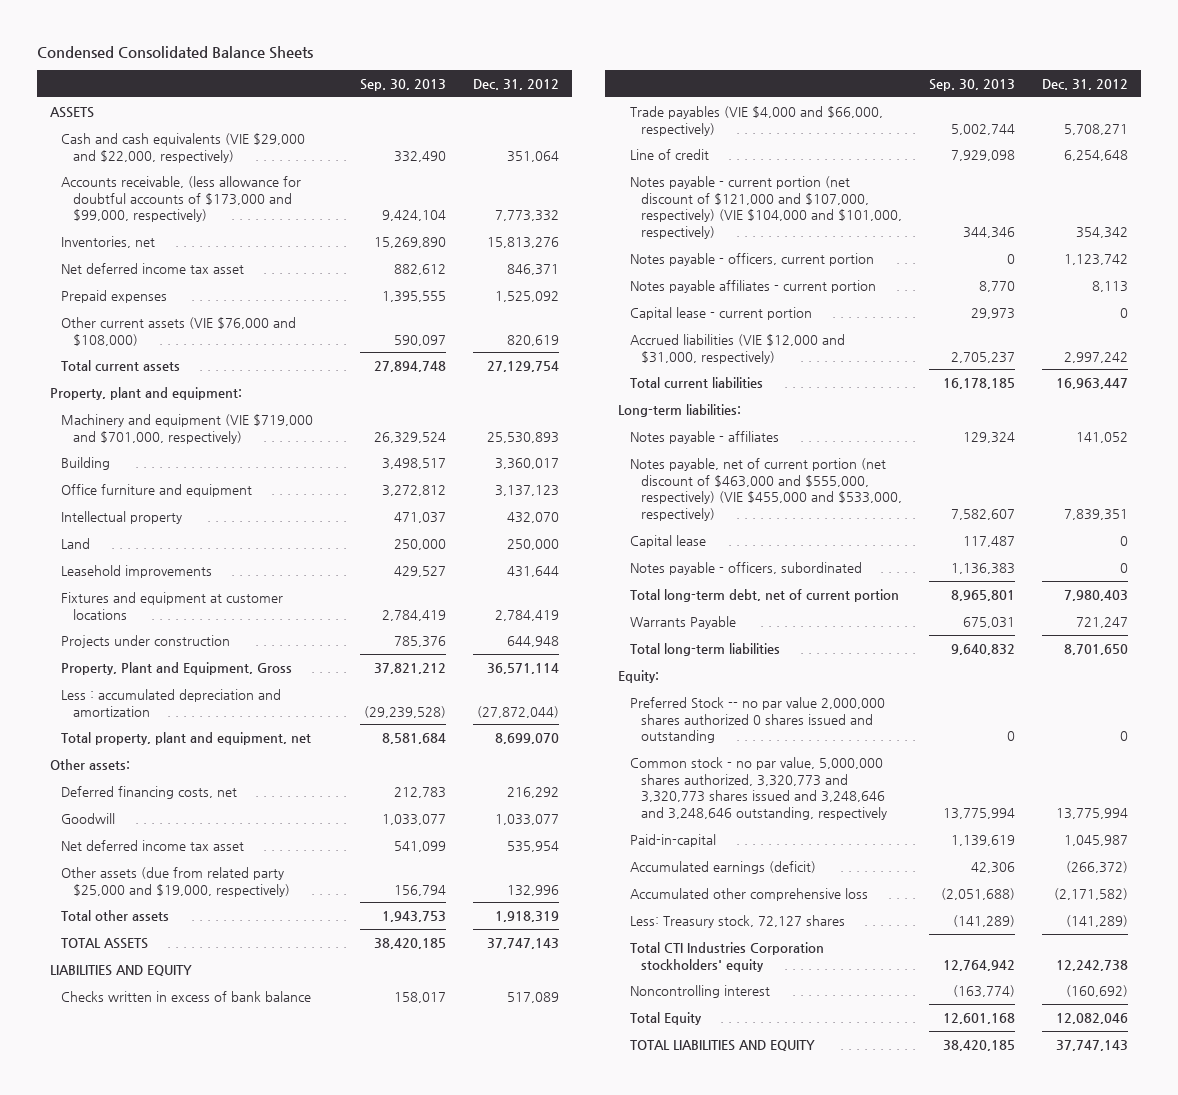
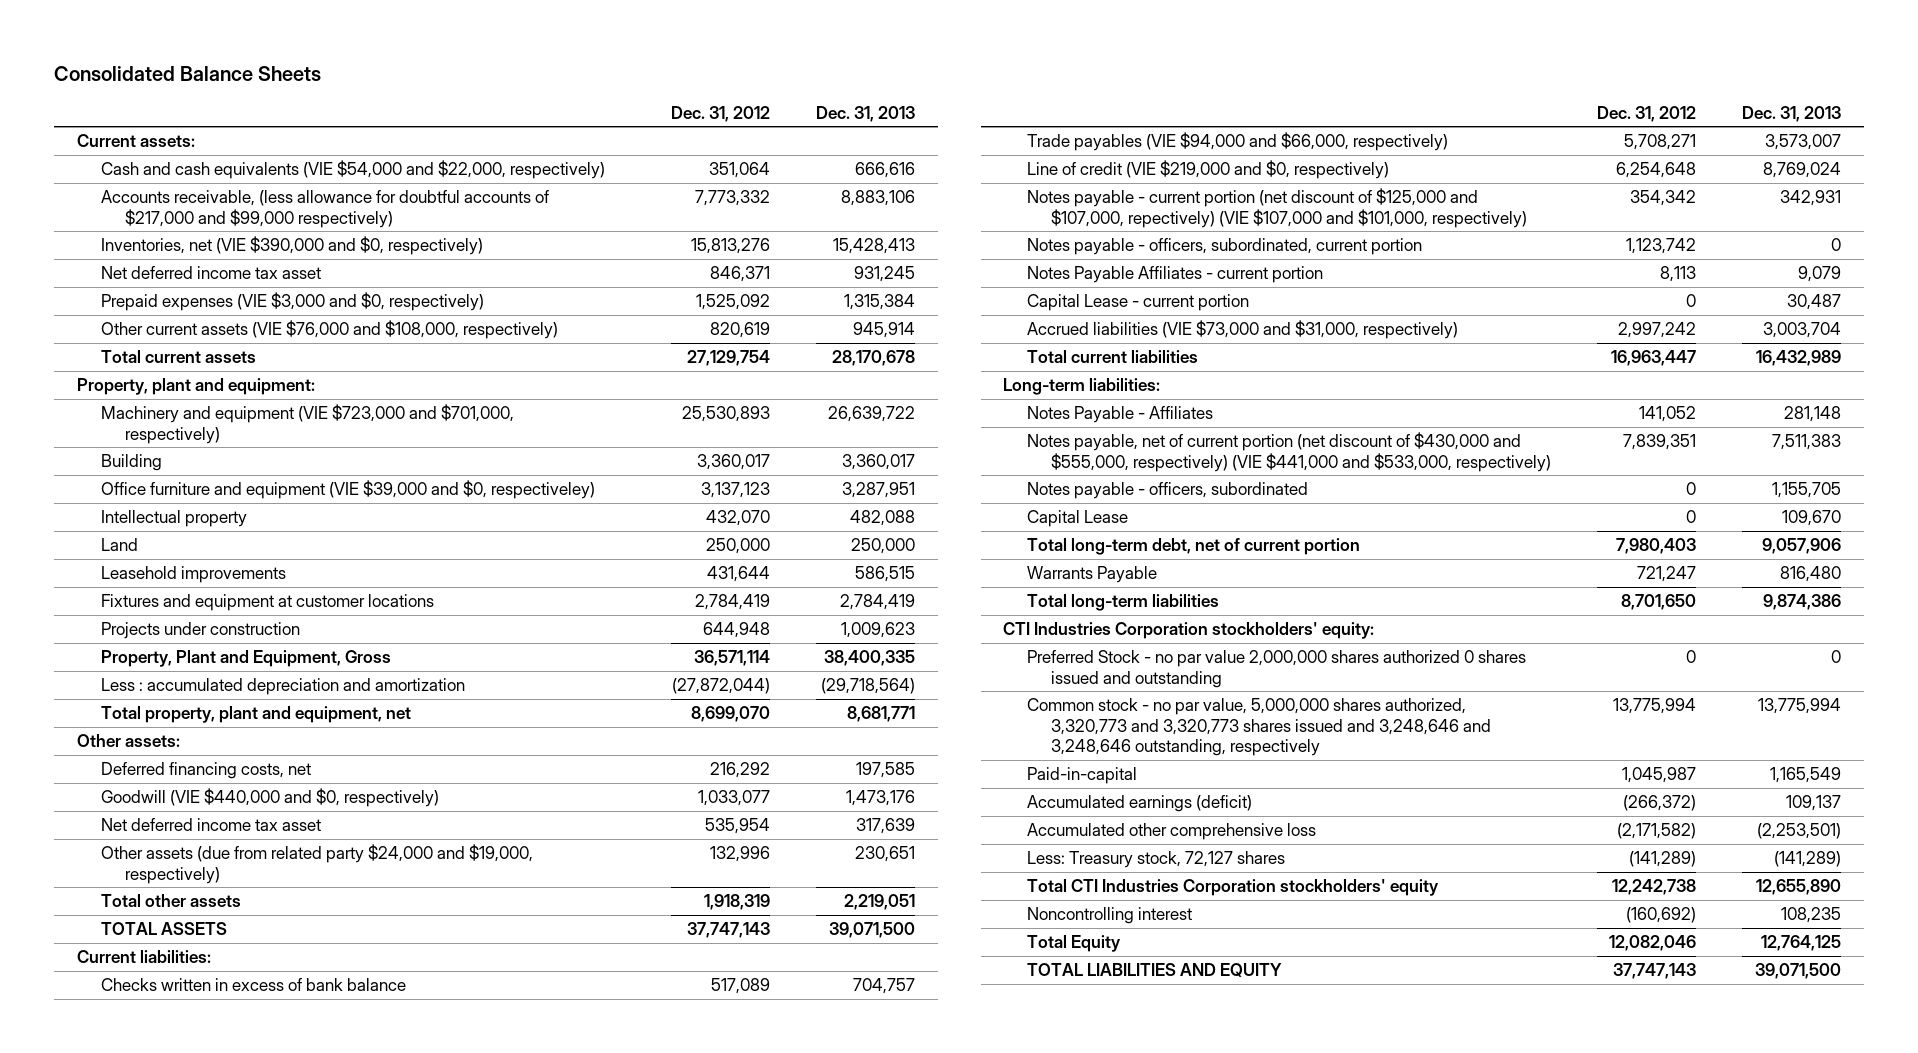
- Condensed Consolidated Balance Sheets
+ Consolidated Balance Sheets
- | Sep. 30, 2013 | Dec. 31, 2012
+ | Dec. 31, 2012 | Dec. 31, 2013
- ASSETS
- Cash and cash equivalents (VIE $29,000 and $22,000, respectively) | 332,490 | 351,064
- Accounts receivable, (less allowance for doubtful accounts of $173,000 and $99,000, respectively) | 9,424,104 | 7,773,332
- Inventories, net | 15,269,890 | 15,813,276
+ Current assets:
+ Cash and cash equivalents (VIE $54,000 and $22,000, respectively) | 351,064 | 666,616
+ Accounts receivable, (less allowance for doubtful accounts of $217,000 and $99,000 respectively) | 7,773,332 | 8,883,106
+ Inventories, net (VIE $390,000 and $0, respectively) | 15,813,276 | 15,428,413
- Prepaid expenses | 1,395,555 | 1,525,092
- Other current assets (VIE $76,000 and $108,000) | 590,097 | 820,619
+ Prepaid expenses (VIE $3,000 and $0, respectively) | 1,525,092 | 1,315,384
+ Other current assets (VIE $76,000 and $108,000, respectively) | 820,619 | 945,914
- Machinery and equipment (VIE $719,000 and $701,000, respectively) | 26,329,524 | 25,530,893
+ Machinery and equipment (VIE $723,000 and $701,000, respectively) | 25,530,893 | 26,639,722
- Office furniture and equipment | 3,272,812 | 3,137,123
+ Office furniture and equipment (VIE $39,000 and $0, respectiveley) | 3,137,123 | 3,287,951
- Goodwill | 1,033,077 | 1,033,077
+ Goodwill (VIE $440,000 and $0, respectively) | 1,033,077 | 1,473,176
- Other assets (due from related party $25,000 and $19,000, respectively) | 156,794 | 132,996
+ Other assets (due from related party $24,000 and $19,000, respectively) | 132,996 | 230,651
- LIABILITIES AND EQUITY
+ Current liabilities:
- Trade payables (VIE $4,000 and $66,000, respectively) | 5,002,744 | 5,708,271
- Line of credit | 7,929,098 | 6,254,648
- Notes payable - current portion (net discount of $121,000 and $107,000, respectively) (VIE $104,000 and $101,000, respectively) | 344,346 | 354,342
- Notes payable - officers, current portion | 0 | 1,123,742
- Notes payable affiliates - current portion | 8,770 | 8,113
- Capital lease - current portion | 29,973 | 0
- Accrued liabilities (VIE $12,000 and $31,000, respectively) | 2,705,237 | 2,997,242
+ Trade payables (VIE $94,000 and $66,000, respectively) | 5,708,271 | 3,573,007
+ Line of credit (VIE $219,000 and $0, respectively) | 6,254,648 | 8,769,024
+ Notes payable - current portion (net discount of $125,000 and $107,000, repectively) (VIE $107,000 and $101,000, respectively) | 354,342 | 342,931
+ Notes payable - officers, subordinated, current portion | 1,123,742 | 0
+ Notes Payable Affiliates - current portion | 8,113 | 9,079
+ Capital Lease - current portion | 0 | 30,487
+ Accrued liabilities (VIE $73,000 and $31,000, respectively) | 2,997,242 | 3,003,704
- Notes payable - affiliates | 129,324 | 141,052
- Notes payable, net of current portion (net discount of $463,000 and $555,000, respectively) (VIE $455,000 and $533,000, respectively) | 7,582,607 | 7,839,351
- Capital lease | 117,487 | 0
+ Notes Payable - Affiliates | 141,052 | 281,148
+ Notes payable, net of current portion (net discount of $430,000 and $555,000, respectively) (VIE $441,000 and $533,000, respectively) | 7,839,351 | 7,511,383
+ Capital Lease | 0 | 109,670
- Equity:
- Preferred Stock -- no par value 2,000,000 shares authorized 0 shares issued and outstanding | 0 | 0
+ CTI Industries Corporation stockholders' equity:
+ Preferred Stock - no par value 2,000,000 shares authorized 0 shares issued and outstanding | 0 | 0

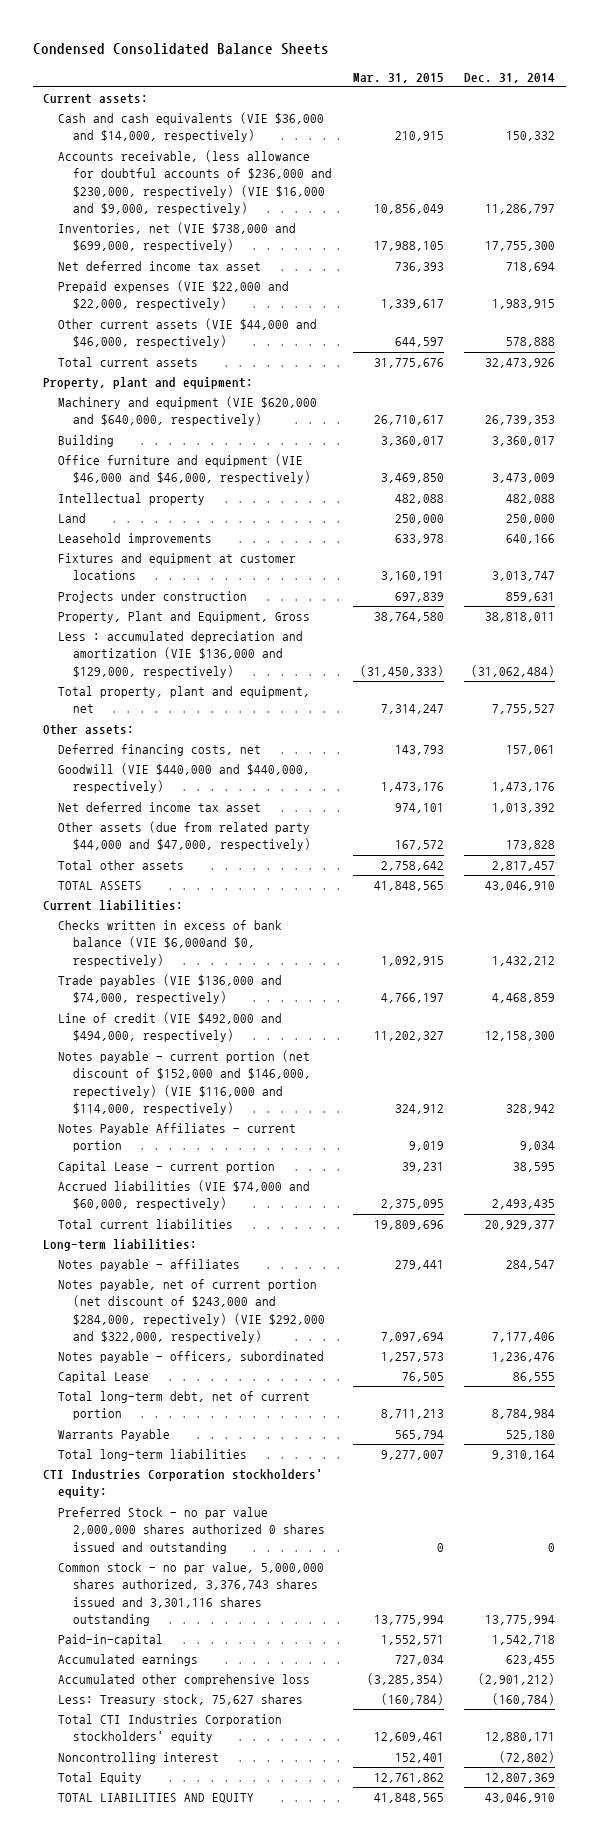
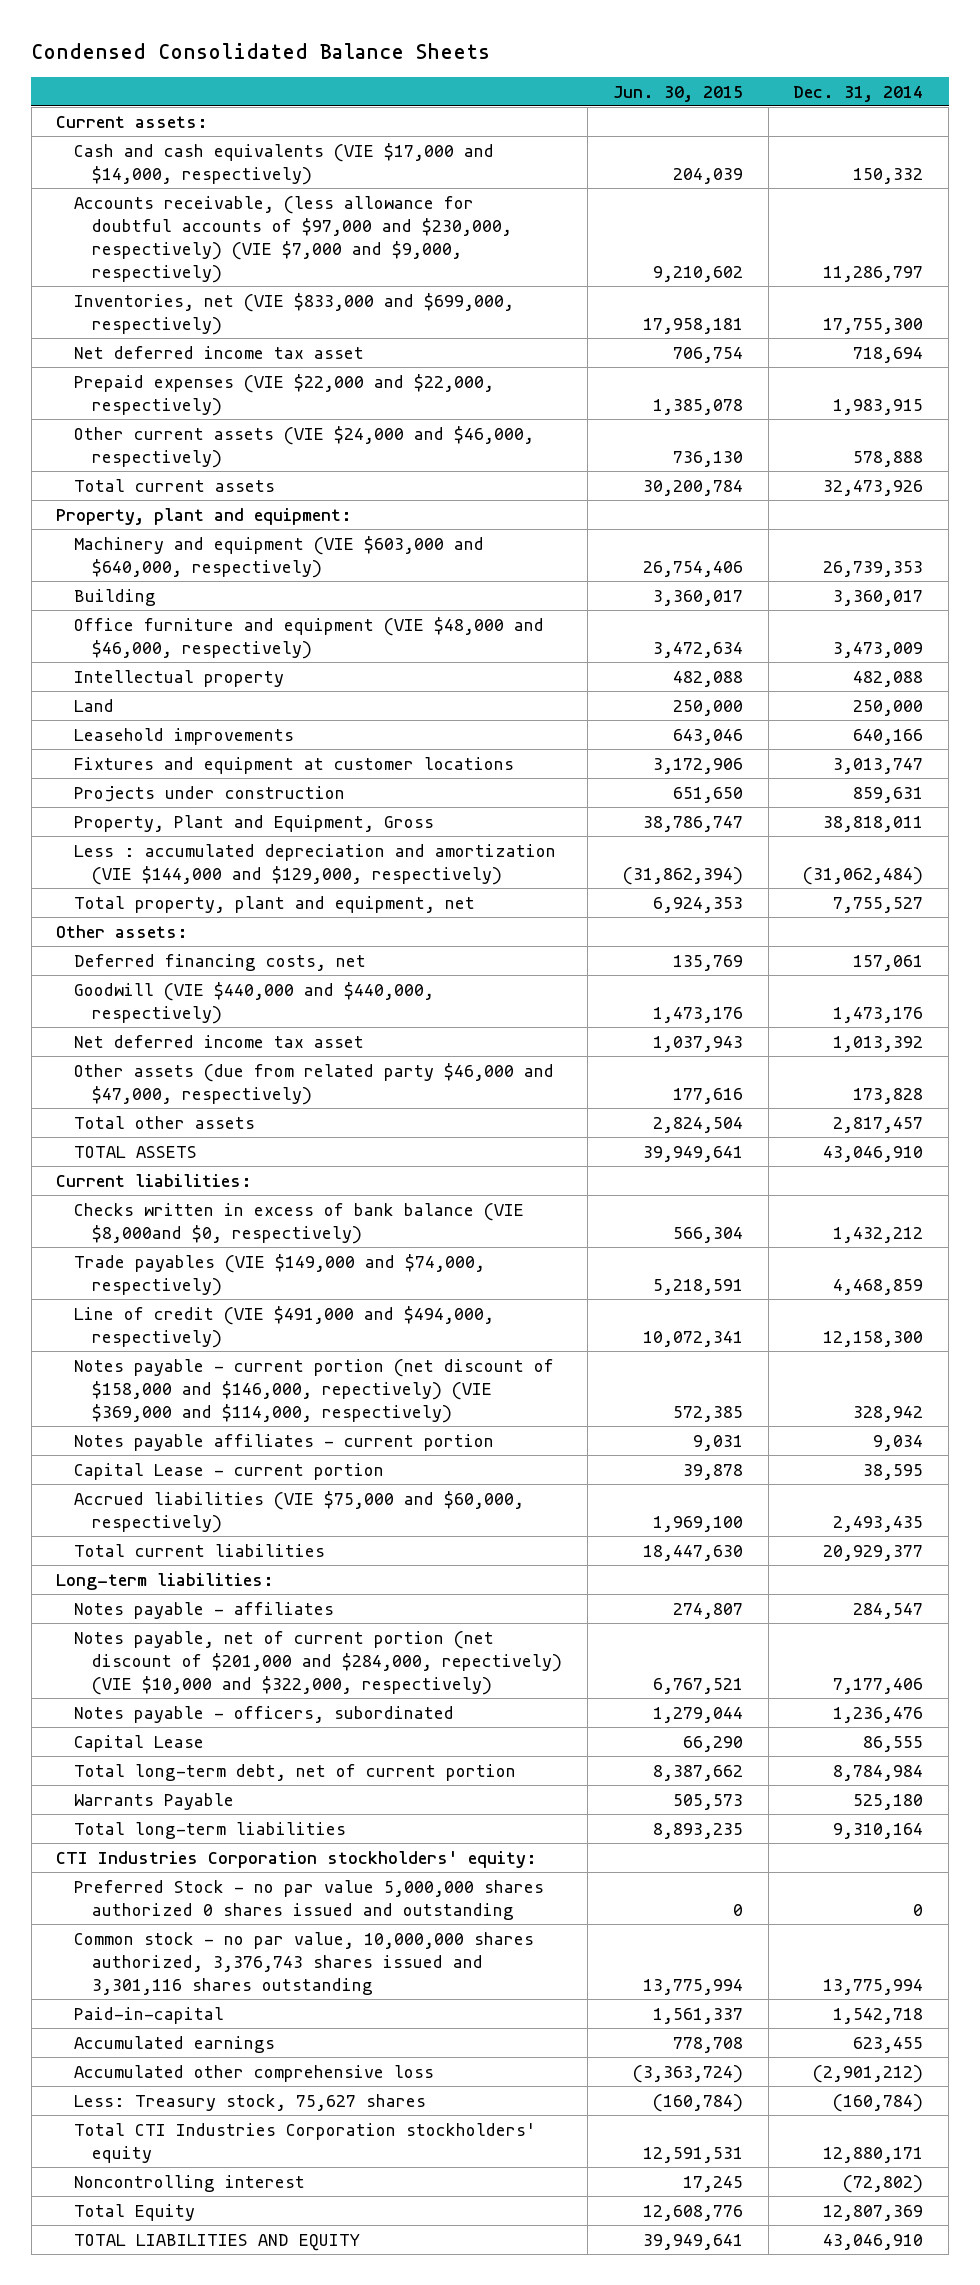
- | Mar. 31, 2015 | Dec. 31, 2014
+ | Jun. 30, 2015 | Dec. 31, 2014
- Cash and cash equivalents (VIE $36,000 and $14,000, respectively) | 210,915 | 150,332
- Accounts receivable, (less allowance for doubtful accounts of $236,000 and $230,000, respectively) (VIE $16,000 and $9,000, respectively) | 10,856,049 | 11,286,797
- Inventories, net (VIE $738,000 and $699,000, respectively) | 17,988,105 | 17,755,300
+ Cash and cash equivalents (VIE $17,000 and $14,000, respectively) | 204,039 | 150,332
+ Accounts receivable, (less allowance for doubtful accounts of $97,000 and $230,000, respectively) (VIE $7,000 and $9,000, respectively) | 9,210,602 | 11,286,797
+ Inventories, net (VIE $833,000 and $699,000, respectively) | 17,958,181 | 17,755,300
- Other current assets (VIE $44,000 and $46,000, respectively) | 644,597 | 578,888
+ Other current assets (VIE $24,000 and $46,000, respectively) | 736,130 | 578,888
- Machinery and equipment (VIE $620,000 and $640,000, respectively) | 26,710,617 | 26,739,353
+ Machinery and equipment (VIE $603,000 and $640,000, respectively) | 26,754,406 | 26,739,353
- Office furniture and equipment (VIE $46,000 and $46,000, respectively) | 3,469,850 | 3,473,009
+ Office furniture and equipment (VIE $48,000 and $46,000, respectively) | 3,472,634 | 3,473,009
- Less : accumulated depreciation and amortization (VIE $136,000 and $129,000, respectively) | (31,450,333) | (31,062,484)
+ Less : accumulated depreciation and amortization (VIE $144,000 and $129,000, respectively) | (31,862,394) | (31,062,484)
- Other assets (due from related party $44,000 and $47,000, respectively) | 167,572 | 173,828
+ Other assets (due from related party $46,000 and $47,000, respectively) | 177,616 | 173,828
- Checks written in excess of bank balance (VIE $6,000and $0, respectively) | 1,092,915 | 1,432,212
- Trade payables (VIE $136,000 and $74,000, respectively) | 4,766,197 | 4,468,859
- Line of credit (VIE $492,000 and $494,000, respectively) | 11,202,327 | 12,158,300
- Notes payable - current portion (net discount of $152,000 and $146,000, repectively) (VIE $116,000 and $114,000, respectively) | 324,912 | 328,942
- Notes Payable Affiliates - current portion | 9,019 | 9,034
+ Checks written in excess of bank balance (VIE $8,000and $0, respectively) | 566,304 | 1,432,212
+ Trade payables (VIE $149,000 and $74,000, respectively) | 5,218,591 | 4,468,859
+ Line of credit (VIE $491,000 and $494,000, respectively) | 10,072,341 | 12,158,300
+ Notes payable - current portion (net discount of $158,000 and $146,000, repectively) (VIE $369,000 and $114,000, respectively) | 572,385 | 328,942
+ Notes payable affiliates - current portion | 9,031 | 9,034
- Accrued liabilities (VIE $74,000 and $60,000, respectively) | 2,375,095 | 2,493,435
+ Accrued liabilities (VIE $75,000 and $60,000, respectively) | 1,969,100 | 2,493,435
- Notes payable, net of current portion (net discount of $243,000 and $284,000, repectively) (VIE $292,000 and $322,000, respectively) | 7,097,694 | 7,177,406
+ Notes payable, net of current portion (net discount of $201,000 and $284,000, repectively) (VIE $10,000 and $322,000, respectively) | 6,767,521 | 7,177,406
- Preferred Stock - no par value 2,000,000 shares authorized 0 shares issued and outstanding | 0 | 0
- Common stock - no par value, 5,000,000 shares authorized, 3,376,743 shares issued and 3,301,116 shares outstanding | 13,775,994 | 13,775,994
+ Preferred Stock - no par value 5,000,000 shares authorized 0 shares issued and outstanding | 0 | 0
+ Common stock - no par value, 10,000,000 shares authorized, 3,376,743 shares issued and 3,301,116 shares outstanding | 13,775,994 | 13,775,994

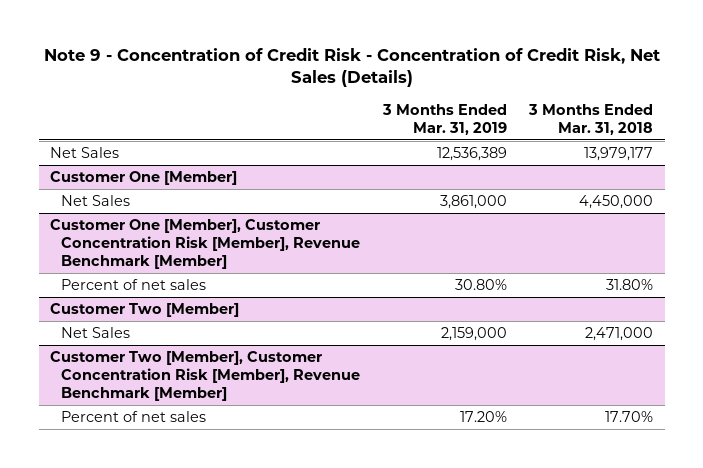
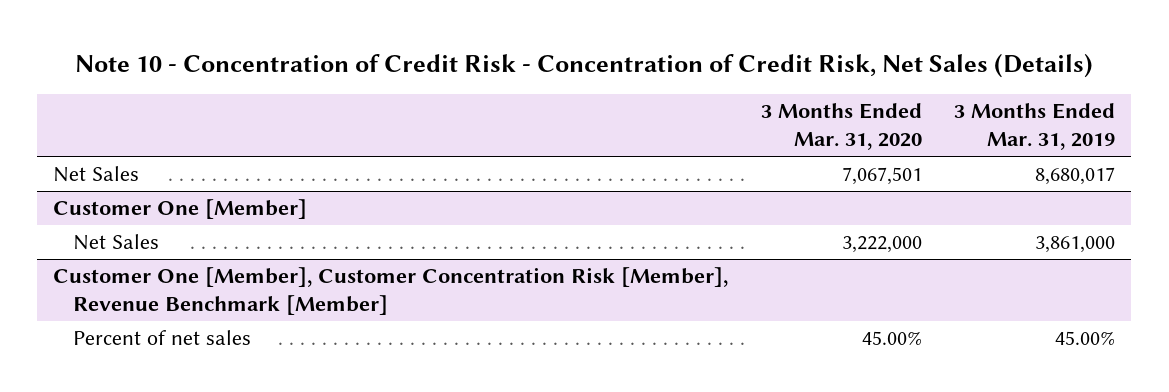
- Note 9 - Concentration of Credit Risk - Concentration of Credit Risk, Net Sales (Details)
+ Note 10 - Concentration of Credit Risk - Concentration of Credit Risk, Net Sales (Details)
- | 3 Months Ended Mar. 31, 2019 | 3 Months Ended Mar. 31, 2018
+ | 3 Months Ended Mar. 31, 2020 | 3 Months Ended Mar. 31, 2019
- Net Sales | 12,536,389 | 13,979,177
+ Net Sales | 7,067,501 | 8,680,017
@ Customer One [Member], Customer Concentration Risk [Member], Revenue Benchmark [Member]
- Percent of net sales | 30.80% | 31.80%
- Customer Two [Member]
- Net Sales | 2,159,000 | 2,471,000
- Customer Two [Member], Customer Concentration Risk [Member], Revenue Benchmark [Member]
- Percent of net sales | 17.20% | 17.70%
@ Customer One [Member], Customer Concentration Risk [Member], Revenue Benchmark [Member]
+ Percent of net sales | 45.00% | 45.00%

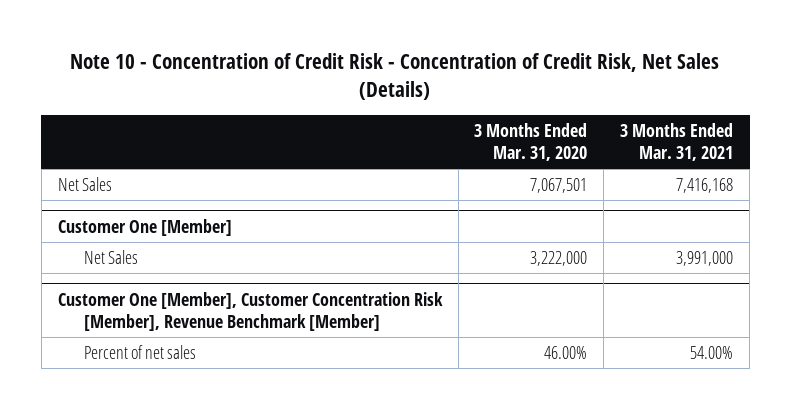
- | 3 Months Ended Mar. 31, 2020 | 3 Months Ended Mar. 31, 2019
+ | 3 Months Ended Mar. 31, 2020 | 3 Months Ended Mar. 31, 2021
@ Customer One [Member], Customer Concentration Risk [Member], Revenue Benchmark [Member]
- Percent of net sales | 45.00% | 45.00%
+ Percent of net sales | 46.00% | 54.00%

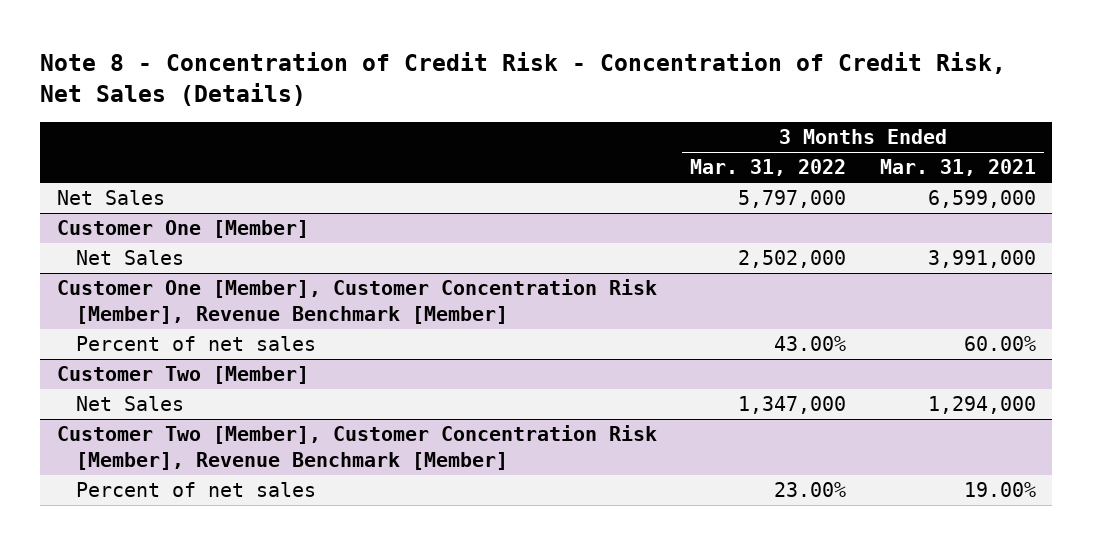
- Note 10 - Concentration of Credit Risk - Concentration of Credit Risk, Net Sales (Details)
+ Note 8 - Concentration of Credit Risk - Concentration of Credit Risk, Net Sales (Details)
- | 3 Months Ended Mar. 31, 2020 | 3 Months Ended Mar. 31, 2021
+ | 3 Months Ended Mar. 31, 2022 | 3 Months Ended Mar. 31, 2021
- Net Sales | 7,067,501 | 7,416,168
+ Net Sales | 5,797,000 | 6,599,000
@ Customer One [Member], Customer Concentration Risk [Member], Revenue Benchmark [Member]
- Percent of net sales | 46.00% | 54.00%
+ Percent of net sales | 43.00% | 60.00%
+ Customer Two [Member]
+ Net Sales | 1,347,000 | 1,294,000
+ Customer Two [Member], Customer Concentration Risk [Member], Revenue Benchmark [Member]
+ Percent of net sales | 23.00% | 19.00%

